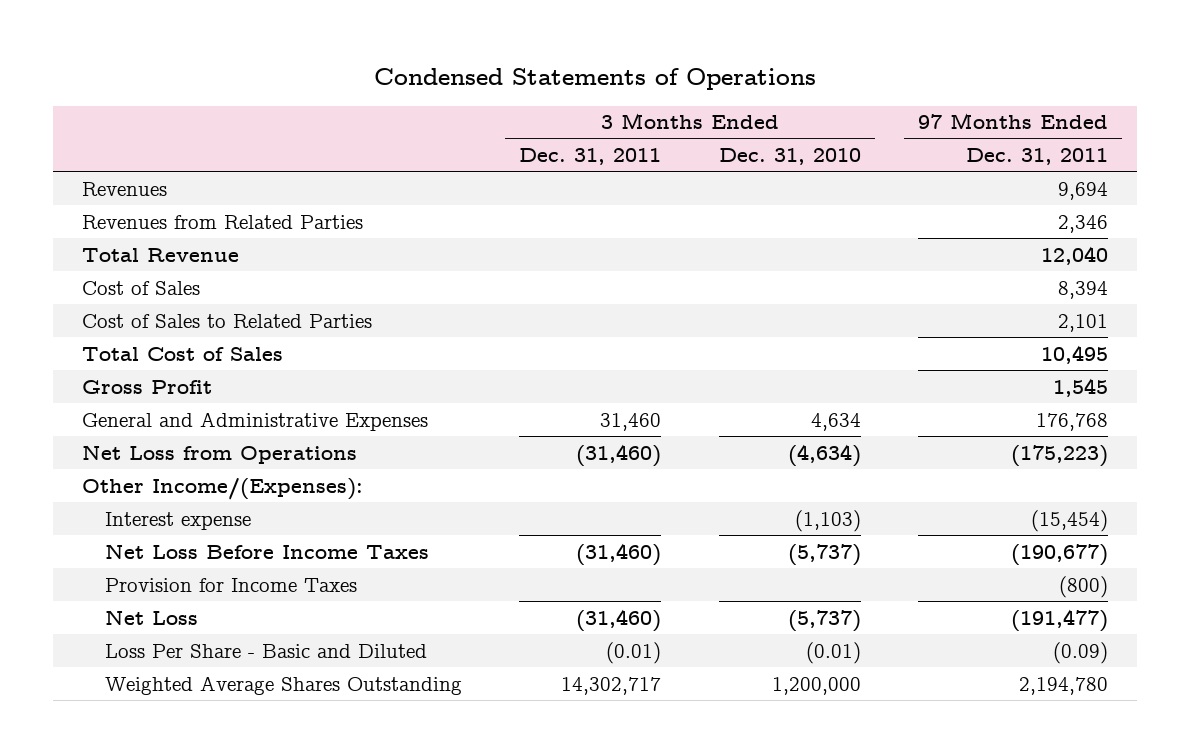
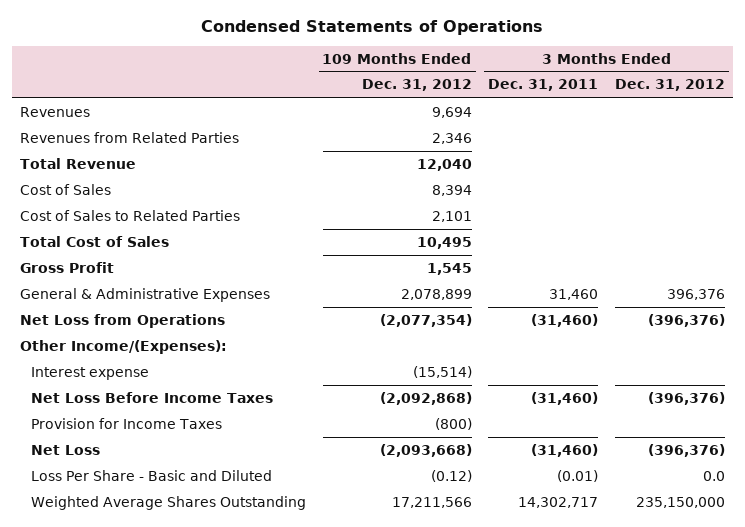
- | 3 Months Ended Dec. 31, 2011 | 3 Months Ended Dec. 31, 2010 | 97 Months Ended Dec. 31, 2011
+ | 109 Months Ended Dec. 31, 2012 | 3 Months Ended Dec. 31, 2011 | 3 Months Ended Dec. 31, 2012
- General and Administrative Expenses | 31,460 | 4,634 | 176,768
+ General & Administrative Expenses | 2,078,899 | 31,460 | 396,376

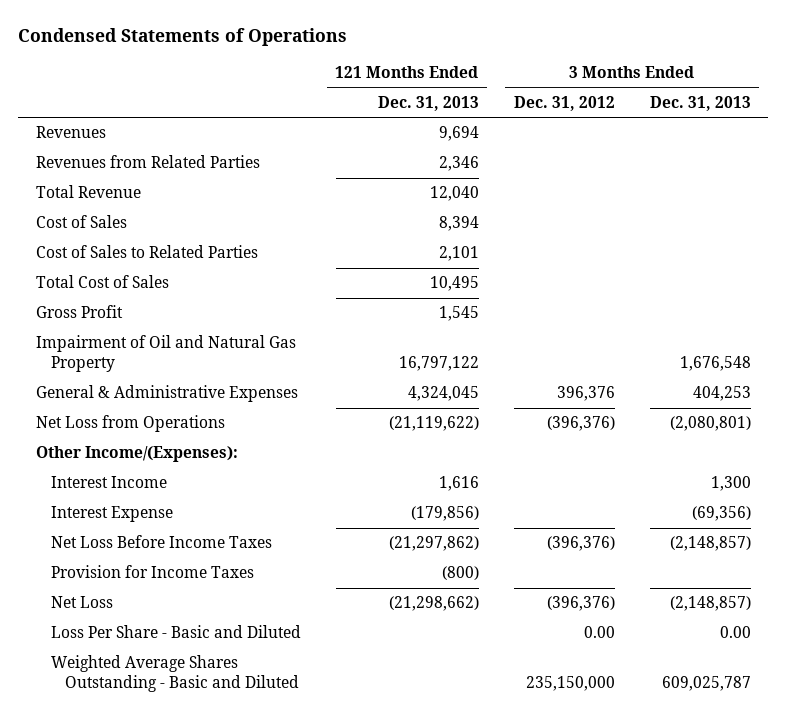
- | 109 Months Ended Dec. 31, 2012 | 3 Months Ended Dec. 31, 2011 | 3 Months Ended Dec. 31, 2012
+ | 121 Months Ended Dec. 31, 2013 | 3 Months Ended Dec. 31, 2012 | 3 Months Ended Dec. 31, 2013
+ Impairment of Oil and Natural Gas Property | 16,797,122 | | 1,676,548
- Interest expense | (15,514) | |
+ Interest Income | 1,616 | | 1,300
+ Interest Expense | (179,856) | | (69,356)
- Loss Per Share - Basic and Diluted | (0.12) | (0.01) | 0.0
- Weighted Average Shares Outstanding | 17,211,566 | 14,302,717 | 235,150,000
+ Loss Per Share - Basic and Diluted | | 0.00 | 0.00
+ Weighted Average Shares Outstanding - Basic and Diluted | | 235,150,000 | 609,025,787

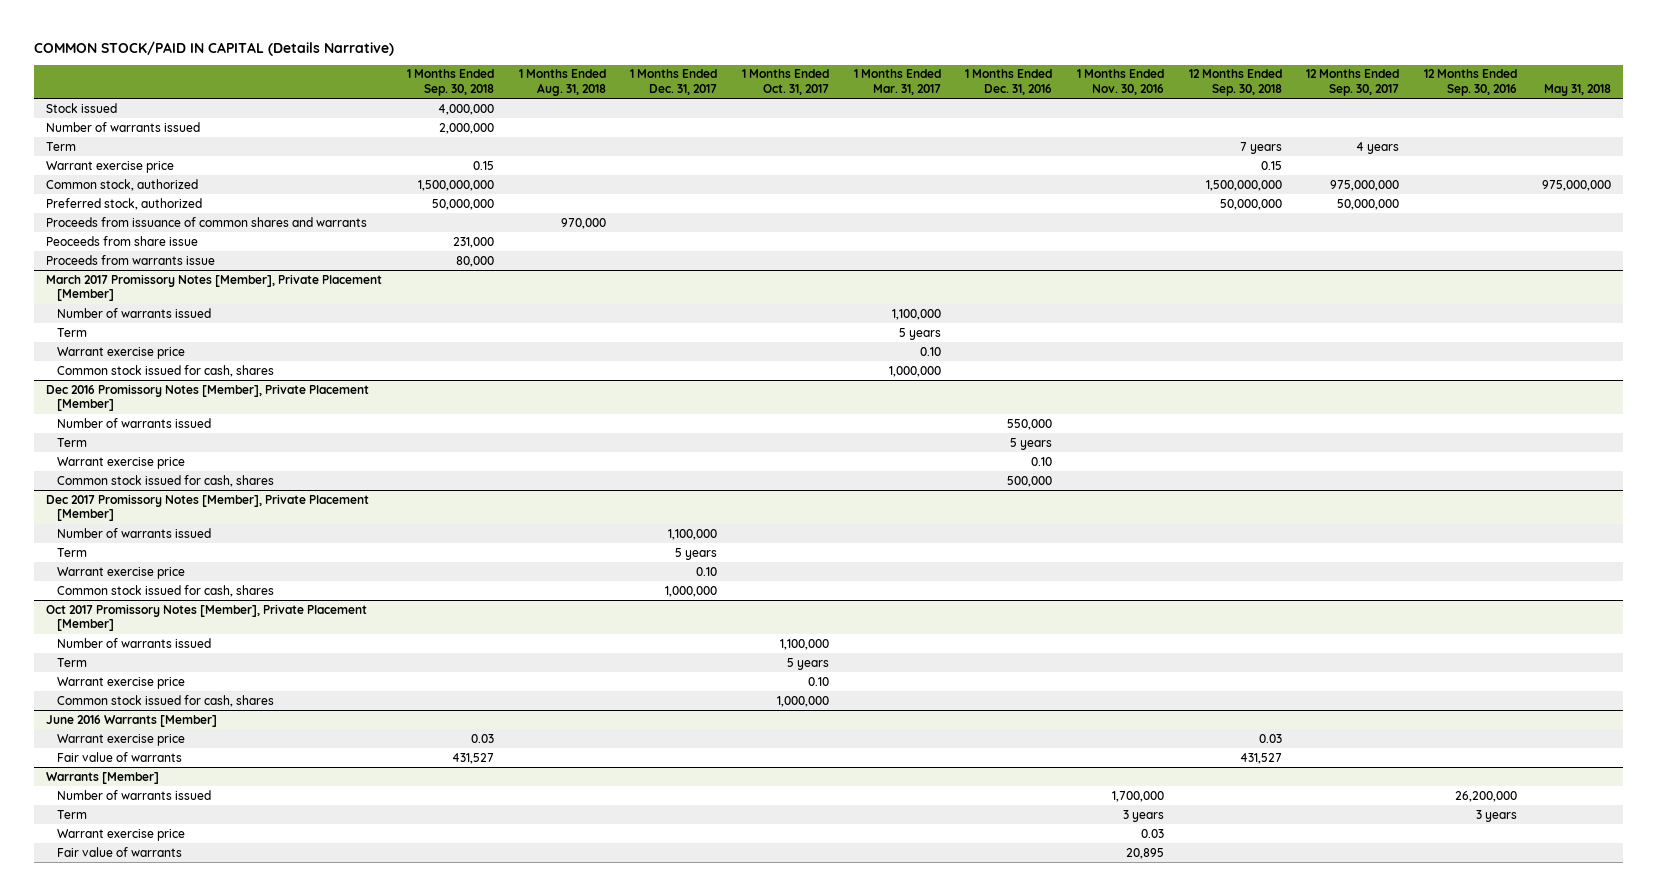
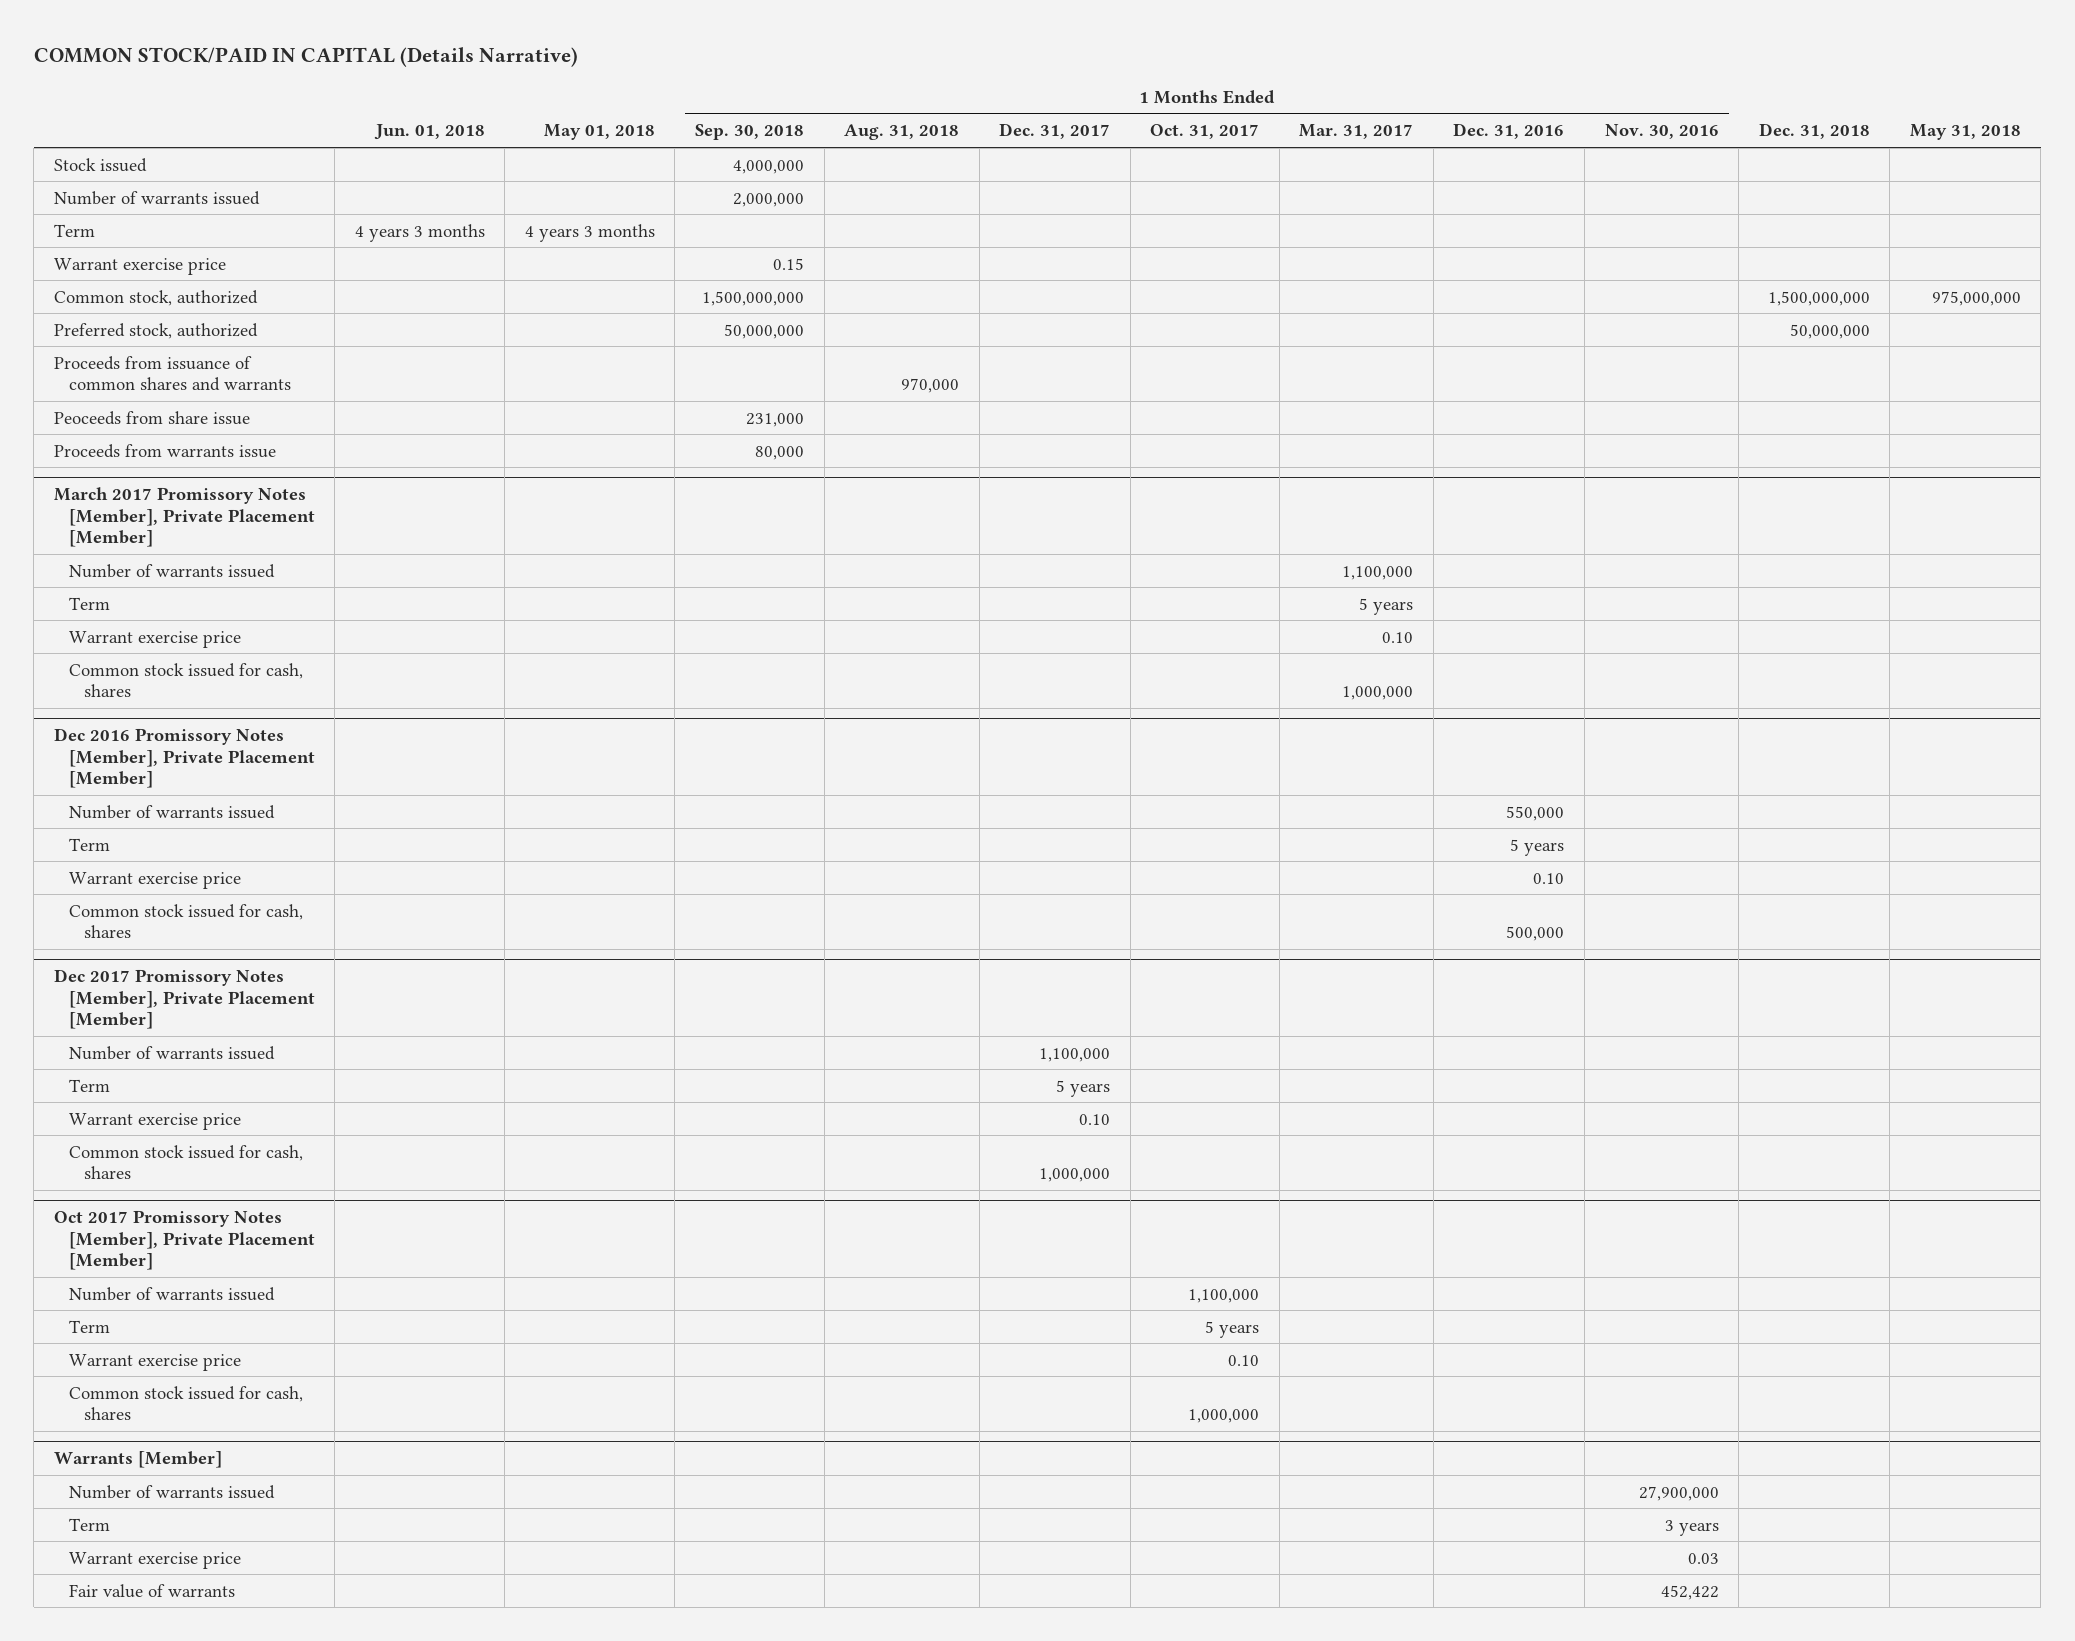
- | 1 Months Ended Sep. 30, 2018 | 1 Months Ended Aug. 31, 2018 | 1 Months Ended Dec. 31, 2017 | 1 Months Ended Oct. 31, 2017 | 1 Months Ended Mar. 31, 2017 | 1 Months Ended Dec. 31, 2016 | 1 Months Ended Nov. 30, 2016 | 12 Months Ended Sep. 30, 2018 | 12 Months Ended Sep. 30, 2017 | 12 Months Ended Sep. 30, 2016 | May 31, 2018
+ | Jun. 01, 2018 | May 01, 2018 | 1 Months Ended Sep. 30, 2018 | 1 Months Ended Aug. 31, 2018 | 1 Months Ended Dec. 31, 2017 | 1 Months Ended Oct. 31, 2017 | 1 Months Ended Mar. 31, 2017 | 1 Months Ended Dec. 31, 2016 | 1 Months Ended Nov. 30, 2016 | Dec. 31, 2018 | May 31, 2018
- June 2016 Warrants [Member]
- Warrant exercise price | 0.03 | | | | | | | 0.03 | | |
- Fair value of warrants | 431,527 | | | | | | | 431,527 | | |
@ Warrants [Member]
- Number of warrants issued | | | | | | | 1,700,000 | | | 26,200,000 |
+ Number of warrants issued | | | | | | | | | 27,900,000 | |
- Fair value of warrants | | | | | | | 20,895 | | | |
+ Fair value of warrants | | | | | | | | | 452,422 | |

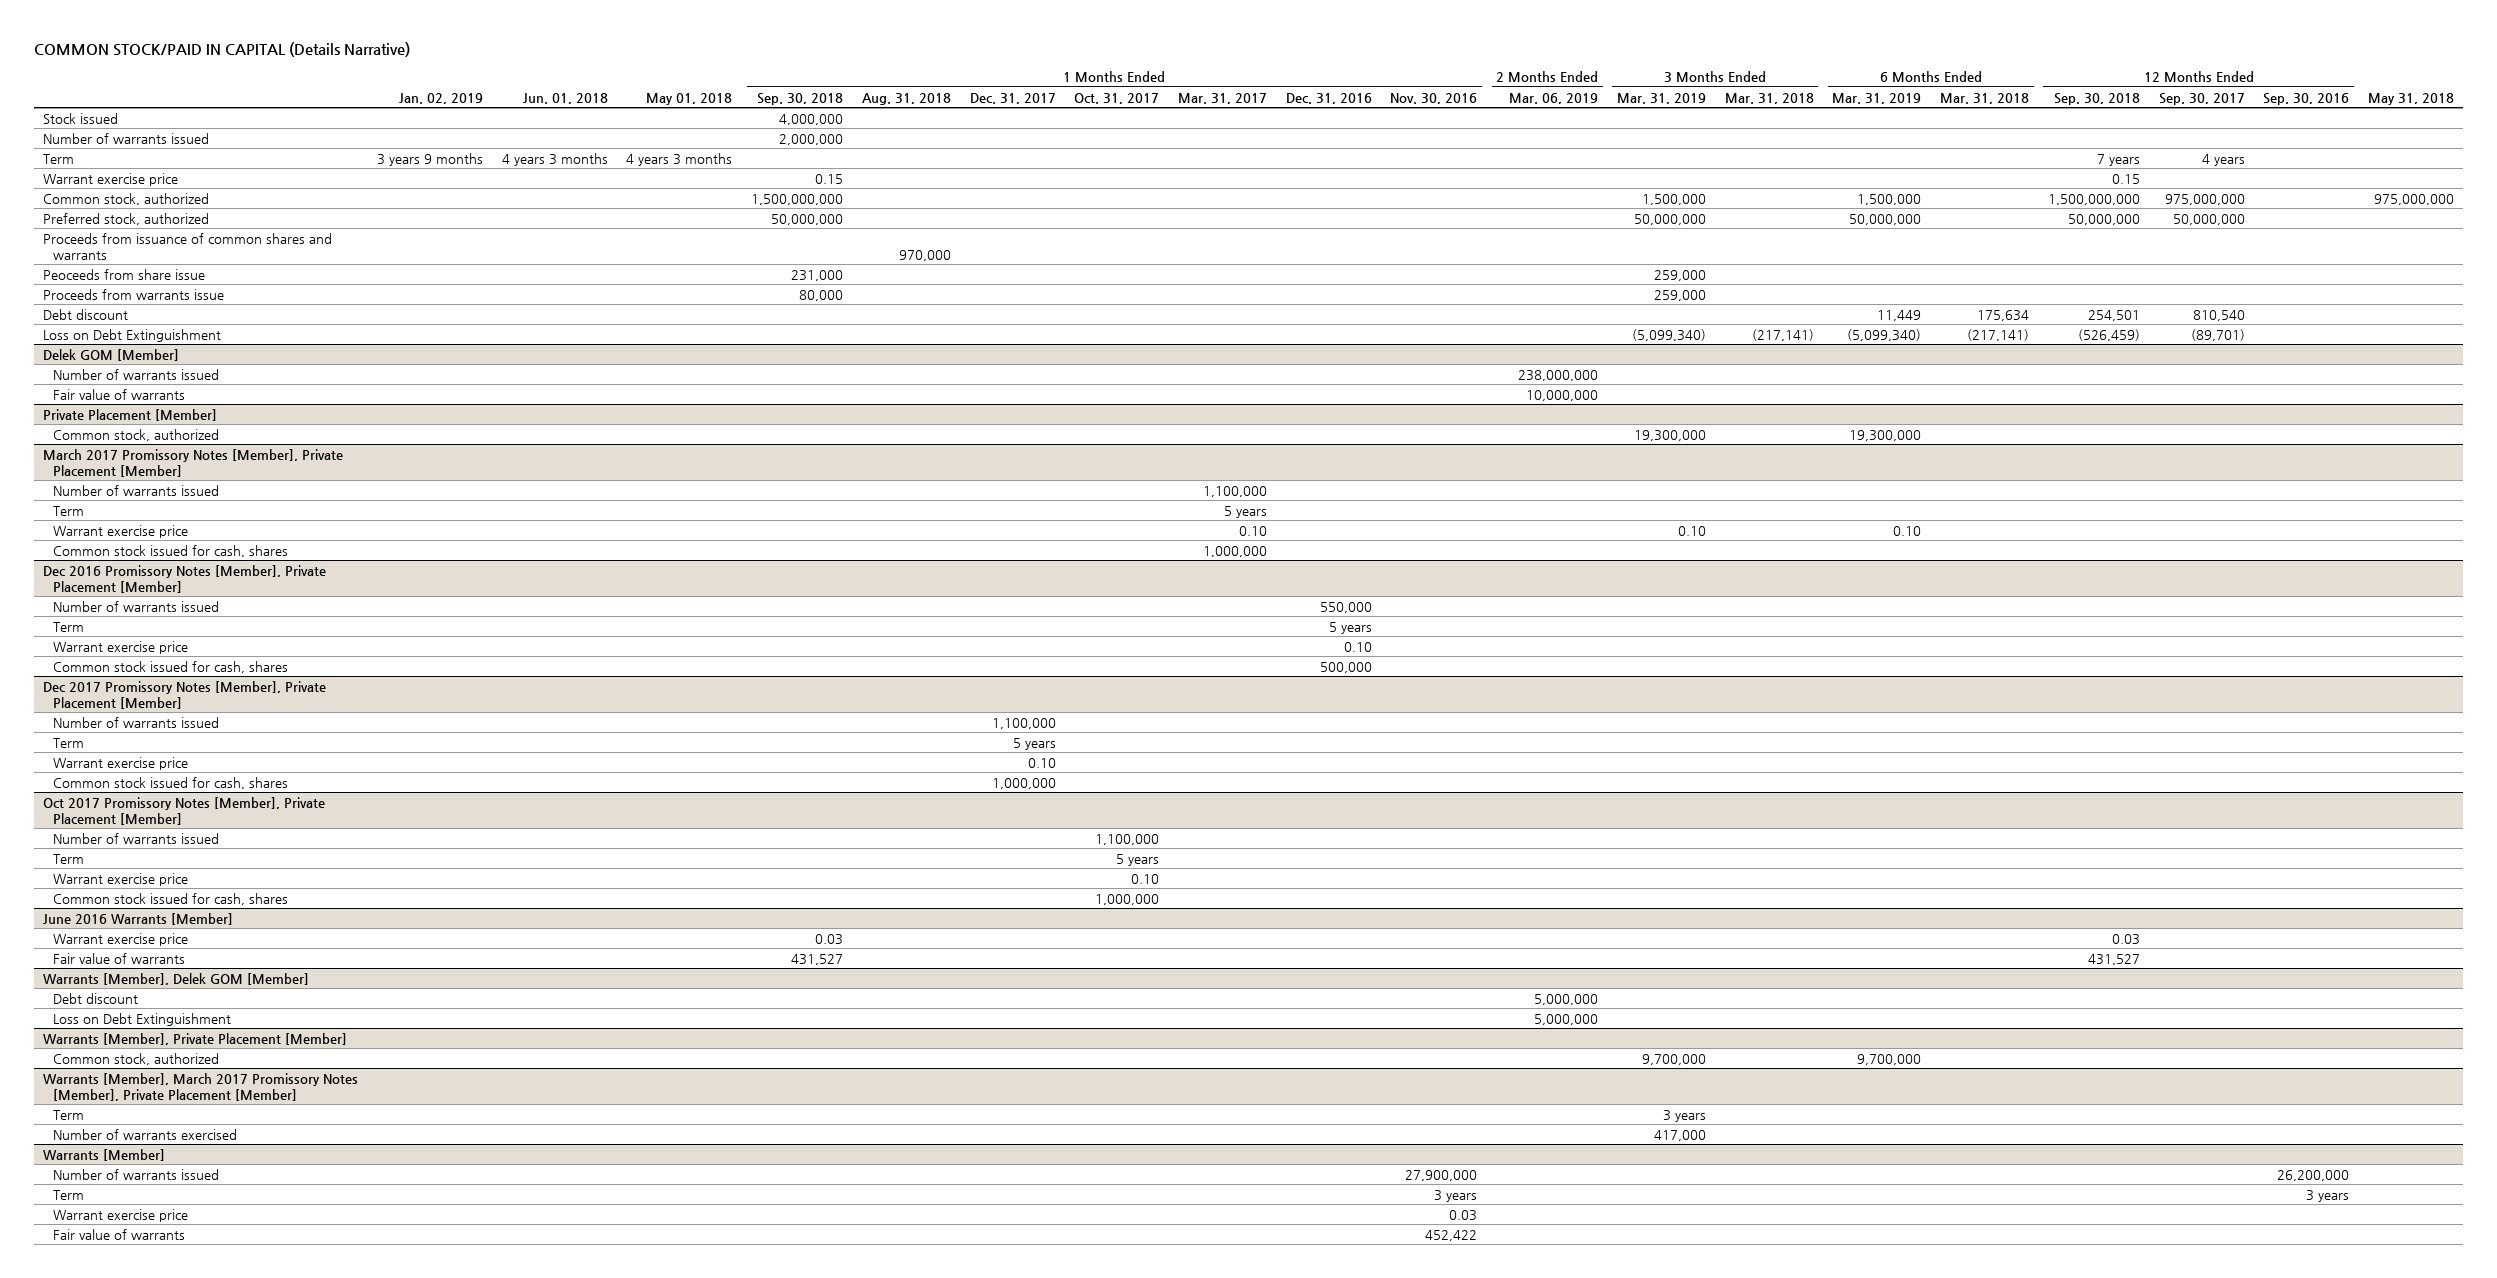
- | Jun. 01, 2018 | May 01, 2018 | 1 Months Ended Sep. 30, 2018 | 1 Months Ended Aug. 31, 2018 | 1 Months Ended Dec. 31, 2017 | 1 Months Ended Oct. 31, 2017 | 1 Months Ended Mar. 31, 2017 | 1 Months Ended Dec. 31, 2016 | 1 Months Ended Nov. 30, 2016 | Dec. 31, 2018 | May 31, 2018
+ | Jan. 02, 2019 | Jun. 01, 2018 | May 01, 2018 | 1 Months Ended Sep. 30, 2018 | 1 Months Ended Aug. 31, 2018 | 1 Months Ended Dec. 31, 2017 | 1 Months Ended Oct. 31, 2017 | 1 Months Ended Mar. 31, 2017 | 1 Months Ended Dec. 31, 2016 | 1 Months Ended Nov. 30, 2016 | 2 Months Ended Mar. 06, 2019 | 3 Months Ended Mar. 31, 2019 | 3 Months Ended Mar. 31, 2018 | 6 Months Ended Mar. 31, 2019 | 6 Months Ended Mar. 31, 2018 | 12 Months Ended Sep. 30, 2018 | 12 Months Ended Sep. 30, 2017 | 12 Months Ended Sep. 30, 2016 | May 31, 2018
+ Debt discount | | | | | | | | | | | | | | 11,449 | 175,634 | 254,501 | 810,540 | |
+ Loss on Debt Extinguishment | | | | | | | | | | | | (5,099,340) | (217,141) | (5,099,340) | (217,141) | (526,459) | (89,701) | |
+ Delek GOM [Member]
+ Number of warrants issued | | | | | | | | | | | 238,000,000 | | | | | | | |
+ Fair value of warrants | | | | | | | | | | | 10,000,000 | | | | | | | |
+ Private Placement [Member]
+ Common stock, authorized | | | | | | | | | | | | 19,300,000 | | 19,300,000 | | | | |
+ June 2016 Warrants [Member]
+ Warrant exercise price | | | | 0.03 | | | | | | | | | | | | 0.03 | | |
+ Fair value of warrants | | | | 431,527 | | | | | | | | | | | | 431,527 | | |
+ Warrants [Member], Delek GOM [Member]
+ Debt discount | | | | | | | | | | | 5,000,000 | | | | | | | |
+ Loss on Debt Extinguishment | | | | | | | | | | | 5,000,000 | | | | | | | |
+ Warrants [Member], Private Placement [Member]
+ Common stock, authorized | | | | | | | | | | | | 9,700,000 | | 9,700,000 | | | | |
+ Warrants [Member], March 2017 Promissory Notes [Member], Private Placement [Member]
+ Term | | | | | | | | | | | | 3 years | | | | | | |
+ Number of warrants exercised | | | | | | | | | | | | 417,000 | | | | | | |

